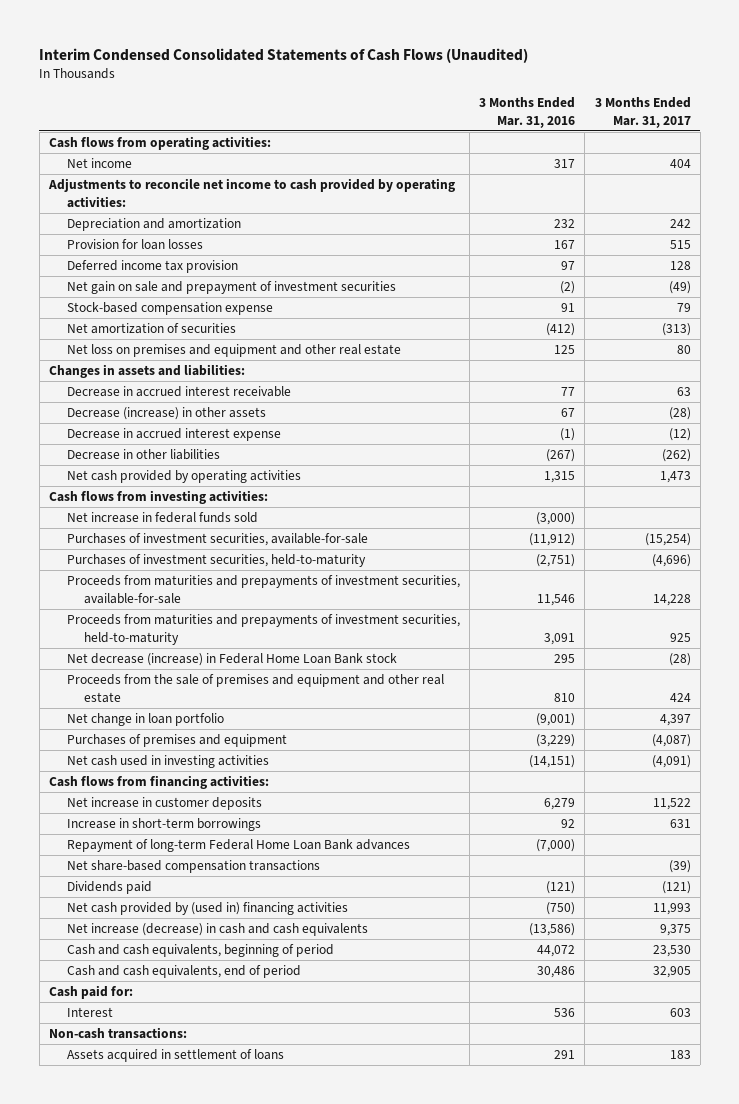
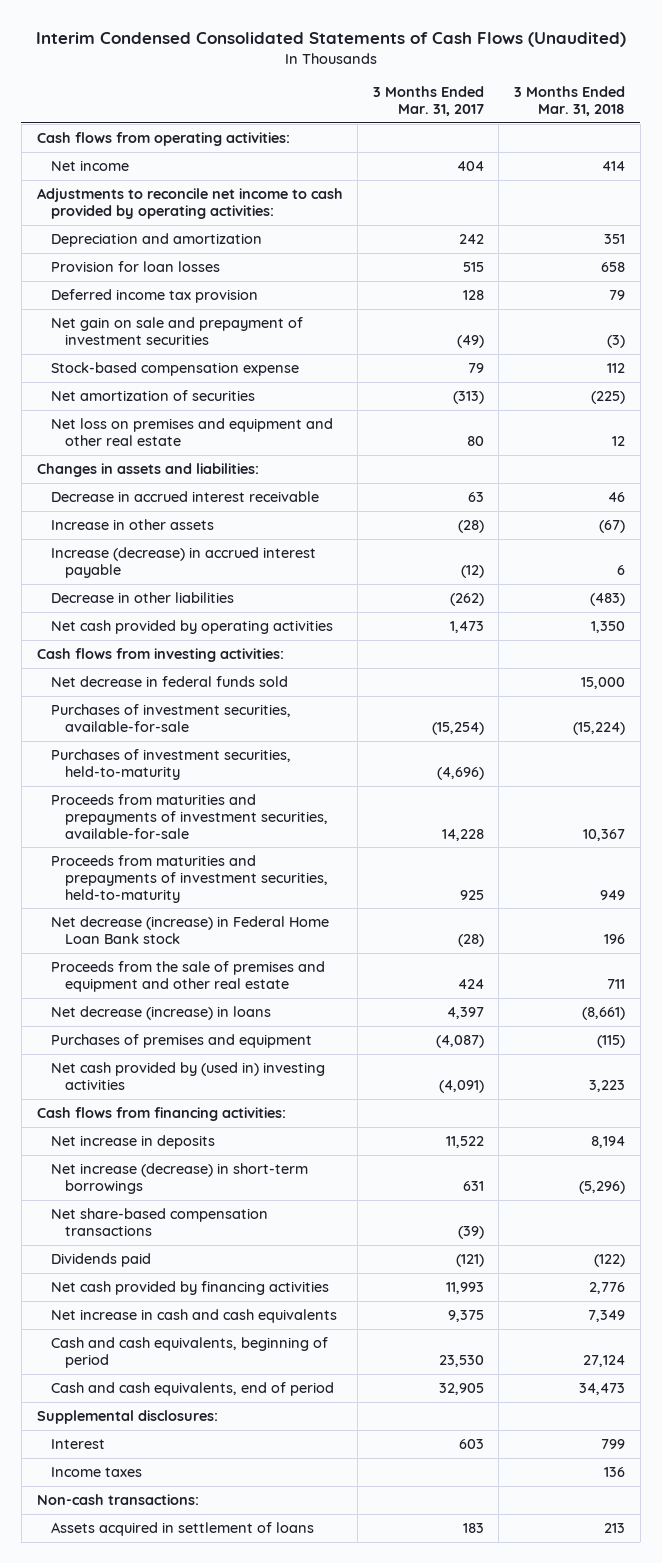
- | 3 Months Ended Mar. 31, 2016 | 3 Months Ended Mar. 31, 2017
+ | 3 Months Ended Mar. 31, 2017 | 3 Months Ended Mar. 31, 2018
- Decrease (increase) in other assets | 67 | (28)
- Decrease in accrued interest expense | (1) | (12)
+ Increase in other assets | (28) | (67)
+ Increase (decrease) in accrued interest payable | (12) | 6
- Net increase in federal funds sold | (3,000) |
+ Net decrease in federal funds sold | | 15,000
- Net change in loan portfolio | (9,001) | 4,397
+ Net decrease (increase) in loans | 4,397 | (8,661)
- Net cash used in investing activities | (14,151) | (4,091)
+ Net cash provided by (used in) investing activities | (4,091) | 3,223
- Net increase in customer deposits | 6,279 | 11,522
- Increase in short-term borrowings | 92 | 631
- Repayment of long-term Federal Home Loan Bank advances | (7,000) |
+ Net increase in deposits | 11,522 | 8,194
+ Net increase (decrease) in short-term borrowings | 631 | (5,296)
- Net cash provided by (used in) financing activities | (750) | 11,993
- Net increase (decrease) in cash and cash equivalents | (13,586) | 9,375
+ Net cash provided by financing activities | 11,993 | 2,776
+ Net increase in cash and cash equivalents | 9,375 | 7,349
- Cash paid for:
+ Supplemental disclosures:
+ Income taxes | | 136

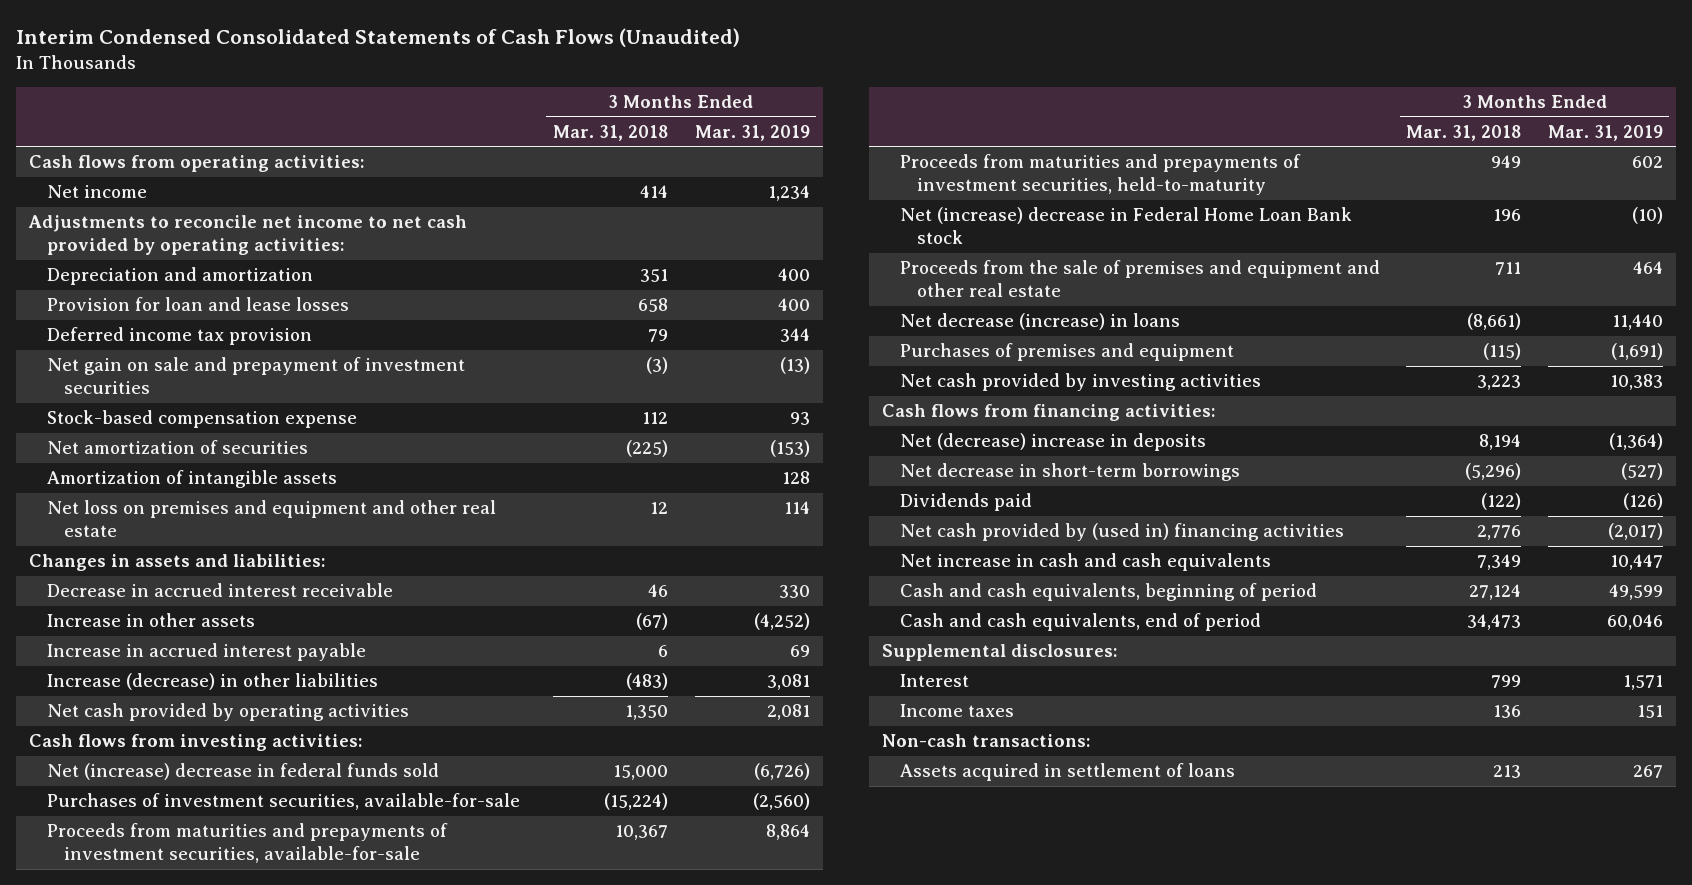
- | 3 Months Ended Mar. 31, 2017 | 3 Months Ended Mar. 31, 2018
+ | 3 Months Ended Mar. 31, 2018 | 3 Months Ended Mar. 31, 2019
- Adjustments to reconcile net income to cash provided by operating activities:
+ Adjustments to reconcile net income to net cash provided by operating activities:
- Provision for loan losses | 515 | 658
+ Provision for loan and lease losses | 658 | 400
+ Amortization of intangible assets | | 128
- Increase (decrease) in accrued interest payable | (12) | 6
- Decrease in other liabilities | (262) | (483)
+ Increase in accrued interest payable | 6 | 69
+ Increase (decrease) in other liabilities | (483) | 3,081
- Net decrease in federal funds sold | | 15,000
+ Net (increase) decrease in federal funds sold | 15,000 | (6,726)
- Purchases of investment securities, held-to-maturity | (4,696) |
- Net decrease (increase) in Federal Home Loan Bank stock | (28) | 196
+ Net (increase) decrease in Federal Home Loan Bank stock | 196 | (10)
- Net cash provided by (used in) investing activities | (4,091) | 3,223
+ Net cash provided by investing activities | 3,223 | 10,383
- Net increase in deposits | 11,522 | 8,194
- Net increase (decrease) in short-term borrowings | 631 | (5,296)
- Net share-based compensation transactions | (39) |
+ Net (decrease) increase in deposits | 8,194 | (1,364)
+ Net decrease in short-term borrowings | (5,296) | (527)
- Net cash provided by financing activities | 11,993 | 2,776
+ Net cash provided by (used in) financing activities | 2,776 | (2,017)

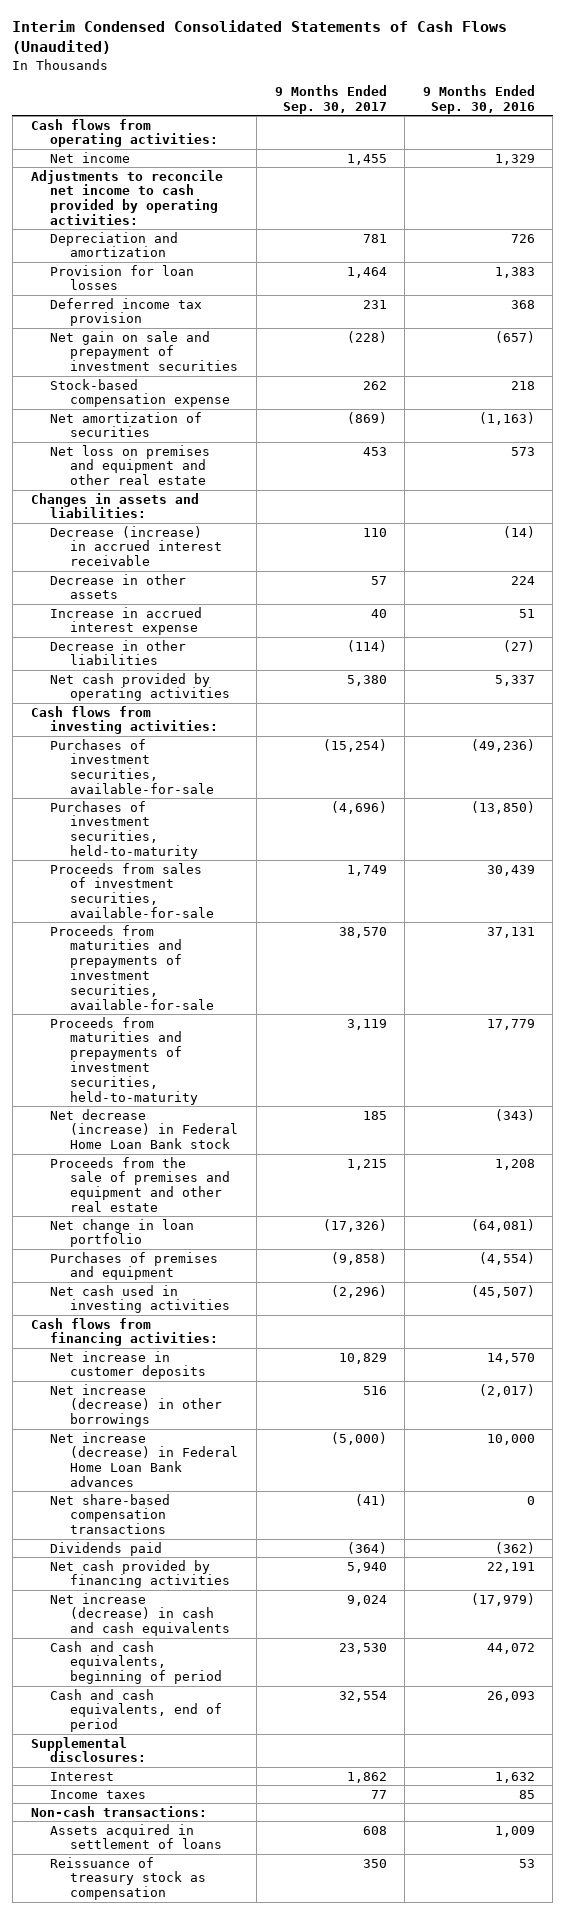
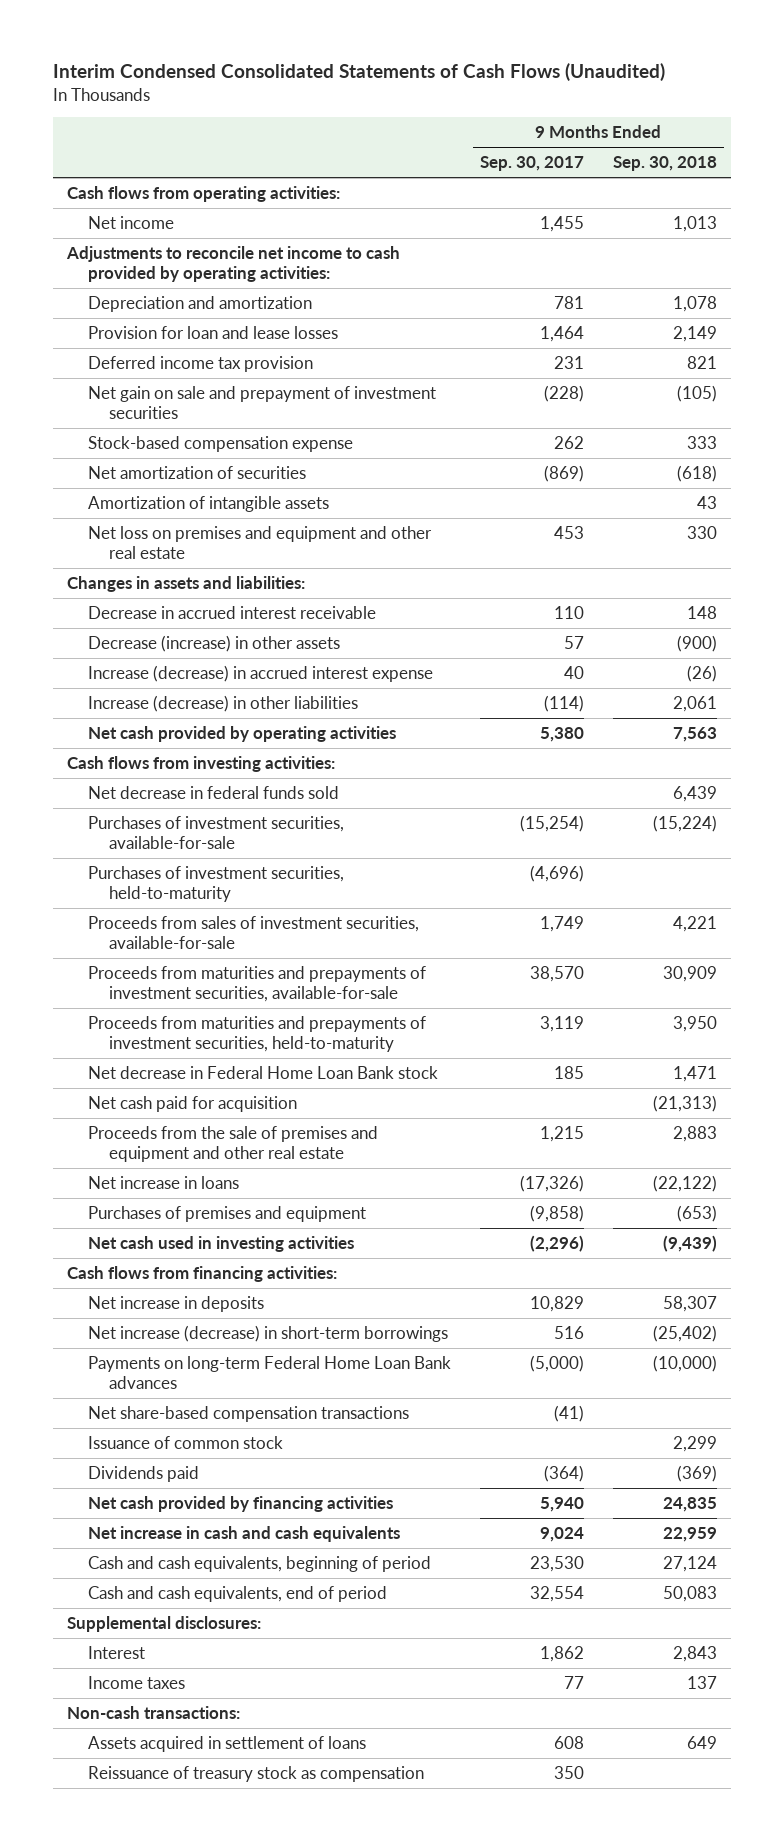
- | 9 Months Ended Sep. 30, 2017 | 9 Months Ended Sep. 30, 2016
+ | 9 Months Ended Sep. 30, 2017 | 9 Months Ended Sep. 30, 2018
- Provision for loan losses | 1,464 | 1,383
+ Provision for loan and lease losses | 1,464 | 2,149
+ Amortization of intangible assets | | 43
- Decrease (increase) in accrued interest receivable | 110 | (14)
- Decrease in other assets | 57 | 224
- Increase in accrued interest expense | 40 | 51
- Decrease in other liabilities | (114) | (27)
+ Decrease in accrued interest receivable | 110 | 148
+ Decrease (increase) in other assets | 57 | (900)
+ Increase (decrease) in accrued interest expense | 40 | (26)
+ Increase (decrease) in other liabilities | (114) | 2,061
+ Net decrease in federal funds sold | | 6,439
- Net decrease (increase) in Federal Home Loan Bank stock | 185 | (343)
+ Net decrease in Federal Home Loan Bank stock | 185 | 1,471
+ Net cash paid for acquisition | | (21,313)
- Net change in loan portfolio | (17,326) | (64,081)
+ Net increase in loans | (17,326) | (22,122)
- Net increase in customer deposits | 10,829 | 14,570
- Net increase (decrease) in other borrowings | 516 | (2,017)
- Net increase (decrease) in Federal Home Loan Bank advances | (5,000) | 10,000
+ Net increase in deposits | 10,829 | 58,307
+ Net increase (decrease) in short-term borrowings | 516 | (25,402)
+ Payments on long-term Federal Home Loan Bank advances | (5,000) | (10,000)
+ Issuance of common stock | | 2,299
- Net increase (decrease) in cash and cash equivalents | 9,024 | (17,979)
+ Net increase in cash and cash equivalents | 9,024 | 22,959

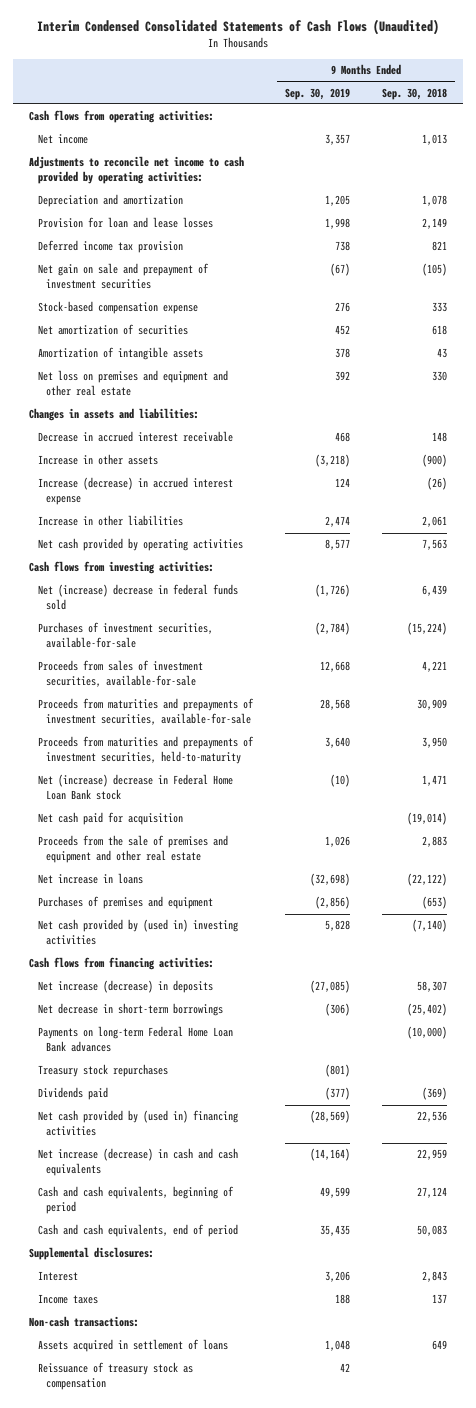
- | 9 Months Ended Sep. 30, 2017 | 9 Months Ended Sep. 30, 2018
+ | 9 Months Ended Sep. 30, 2019 | 9 Months Ended Sep. 30, 2018
- Net amortization of securities | (869) | (618)
+ Net amortization of securities | 452 | 618
- Decrease (increase) in other assets | 57 | (900)
+ Increase in other assets | (3,218) | (900)
- Increase (decrease) in other liabilities | (114) | 2,061
+ Increase in other liabilities | 2,474 | 2,061
- Net decrease in federal funds sold | | 6,439
+ Net (increase) decrease in federal funds sold | (1,726) | 6,439
- Purchases of investment securities, held-to-maturity | (4,696) |
- Net decrease in Federal Home Loan Bank stock | 185 | 1,471
- Net cash paid for acquisition | | (21,313)
+ Net (increase) decrease in Federal Home Loan Bank stock | (10) | 1,471
+ Net cash paid for acquisition | | (19,014)
- Net cash used in investing activities | (2,296) | (9,439)
+ Net cash provided by (used in) investing activities | 5,828 | (7,140)
- Net increase in deposits | 10,829 | 58,307
- Net increase (decrease) in short-term borrowings | 516 | (25,402)
+ Net increase (decrease) in deposits | (27,085) | 58,307
+ Net decrease in short-term borrowings | (306) | (25,402)
- Net share-based compensation transactions | (41) |
- Issuance of common stock | | 2,299
+ Treasury stock repurchases | (801) |
- Net cash provided by financing activities | 5,940 | 24,835
- Net increase in cash and cash equivalents | 9,024 | 22,959
+ Net cash provided by (used in) financing activities | (28,569) | 22,536
+ Net increase (decrease) in cash and cash equivalents | (14,164) | 22,959

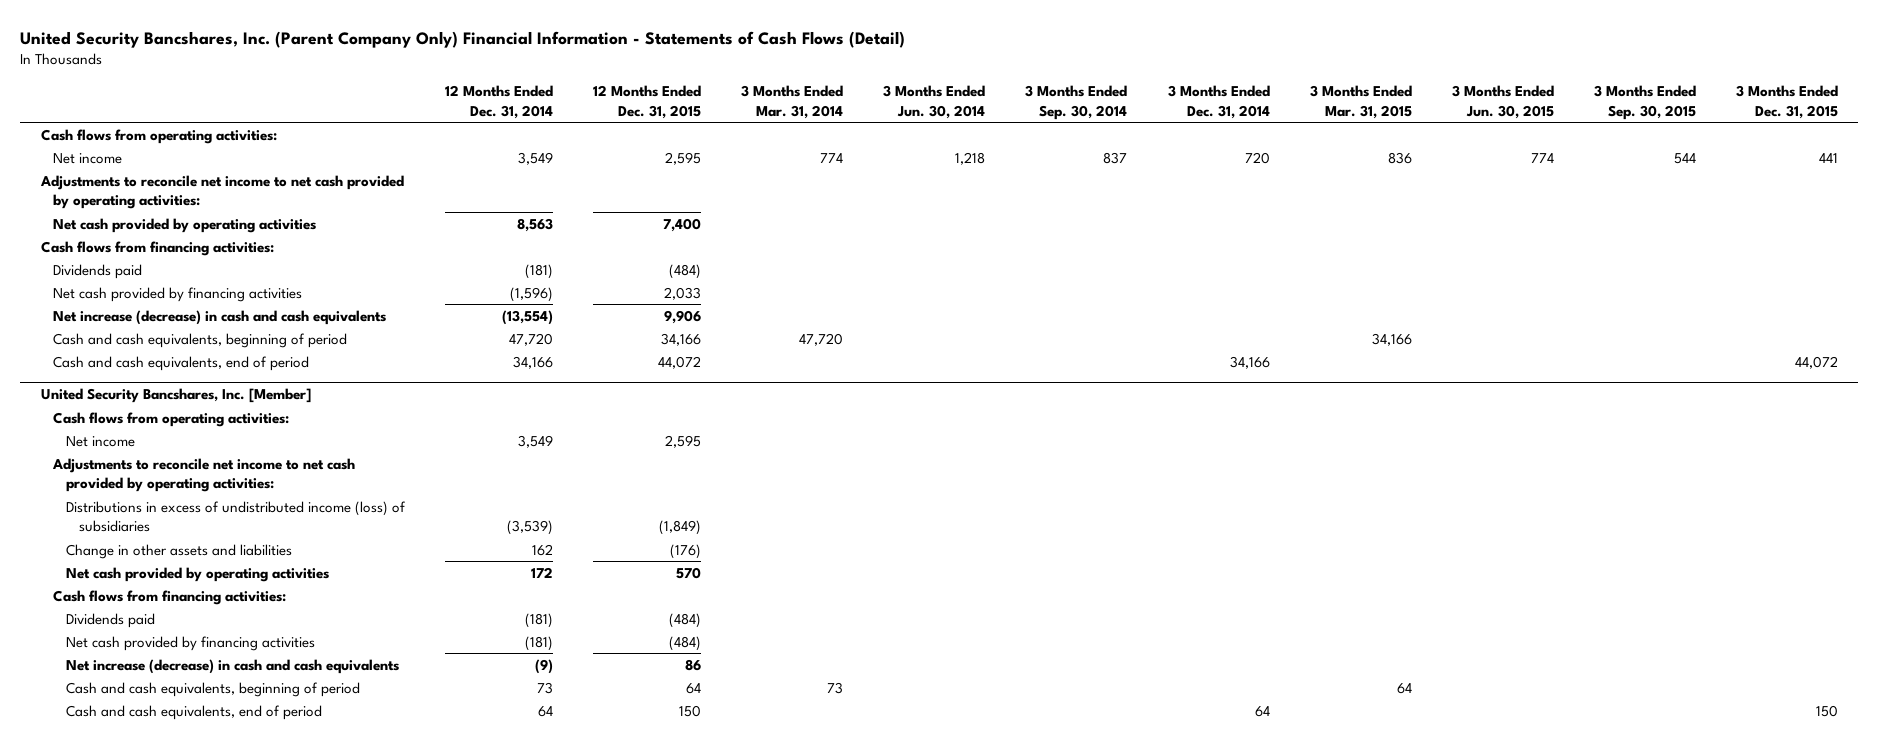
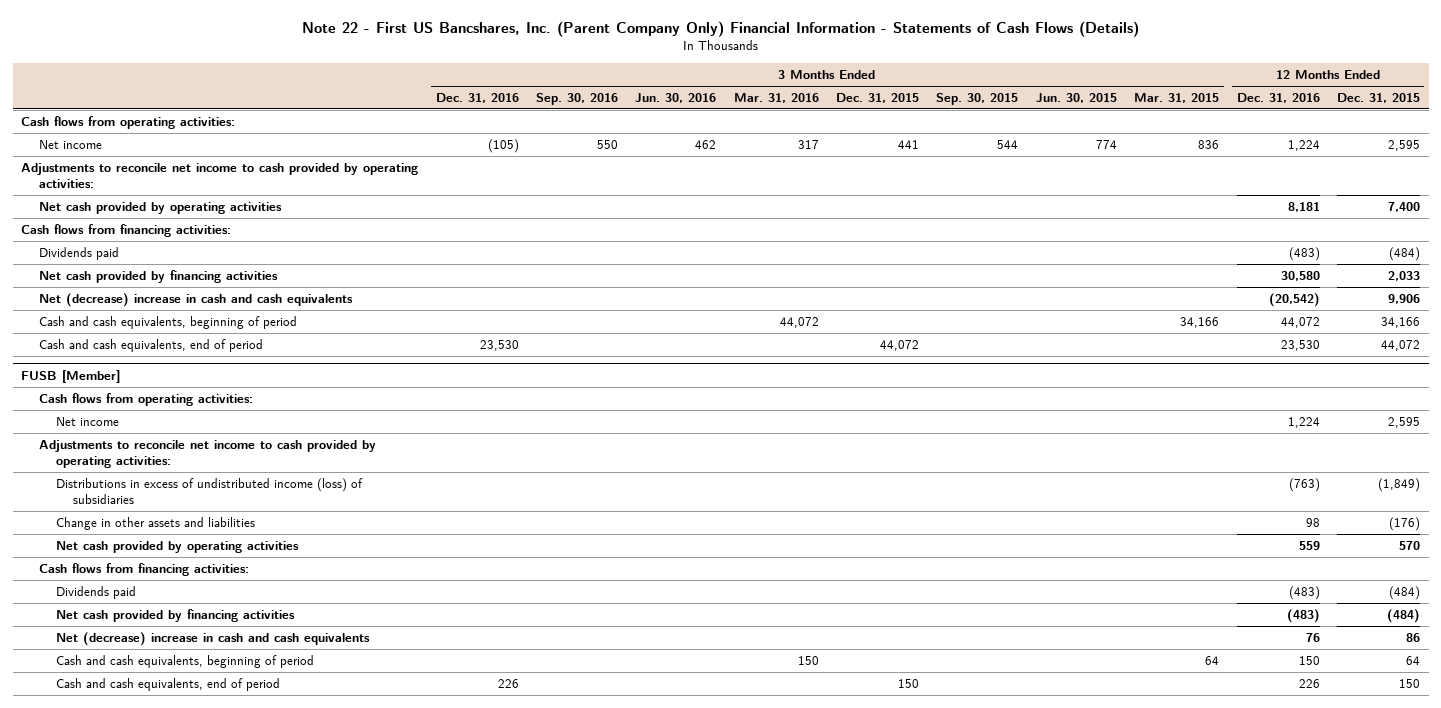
- United Security Bancshares, Inc. (Parent Company Only) Financial Information - Statements of Cash Flows (Detail)
+ Note 22 - First US Bancshares, Inc. (Parent Company Only) Financial Information - Statements of Cash Flows (Details)
- | 12 Months Ended Dec. 31, 2014 | 12 Months Ended Dec. 31, 2015 | 3 Months Ended Mar. 31, 2014 | 3 Months Ended Jun. 30, 2014 | 3 Months Ended Sep. 30, 2014 | 3 Months Ended Dec. 31, 2014 | 3 Months Ended Mar. 31, 2015 | 3 Months Ended Jun. 30, 2015 | 3 Months Ended Sep. 30, 2015 | 3 Months Ended Dec. 31, 2015
+ | 3 Months Ended Dec. 31, 2016 | 3 Months Ended Sep. 30, 2016 | 3 Months Ended Jun. 30, 2016 | 3 Months Ended Mar. 31, 2016 | 3 Months Ended Dec. 31, 2015 | 3 Months Ended Sep. 30, 2015 | 3 Months Ended Jun. 30, 2015 | 3 Months Ended Mar. 31, 2015 | 12 Months Ended Dec. 31, 2016 | 12 Months Ended Dec. 31, 2015
- Adjustments to reconcile net income to net cash provided by operating activities:
+ Adjustments to reconcile net income to cash provided by operating activities:
- Net increase (decrease) in cash and cash equivalents | (13,554) | 9,906 | | | | | | | |
+ Net (decrease) increase in cash and cash equivalents | | | | | | | | | (20,542) | 9,906
- United Security Bancshares, Inc. [Member]
+ FUSB [Member]
- Adjustments to reconcile net income to net cash provided by operating activities:
+ Adjustments to reconcile net income to cash provided by operating activities:
- Net increase (decrease) in cash and cash equivalents | (9) | 86 | | | | | | | |
+ Net (decrease) increase in cash and cash equivalents | | | | | | | | | 76 | 86

